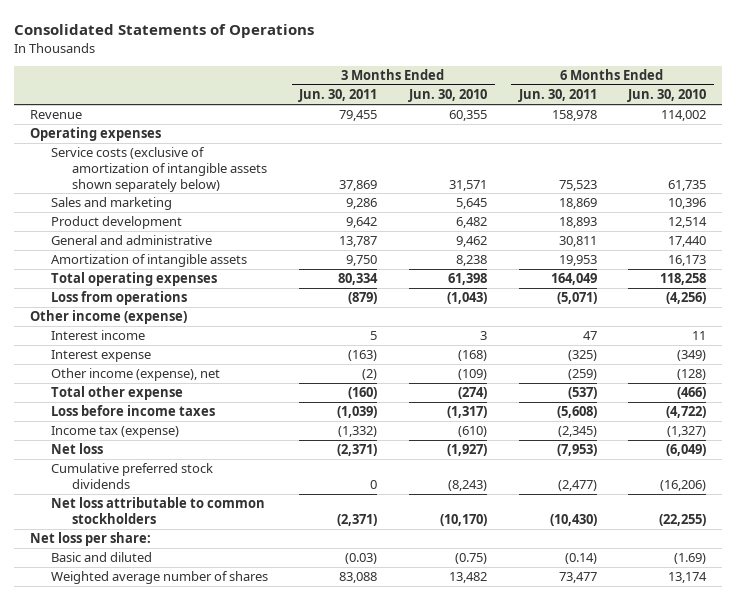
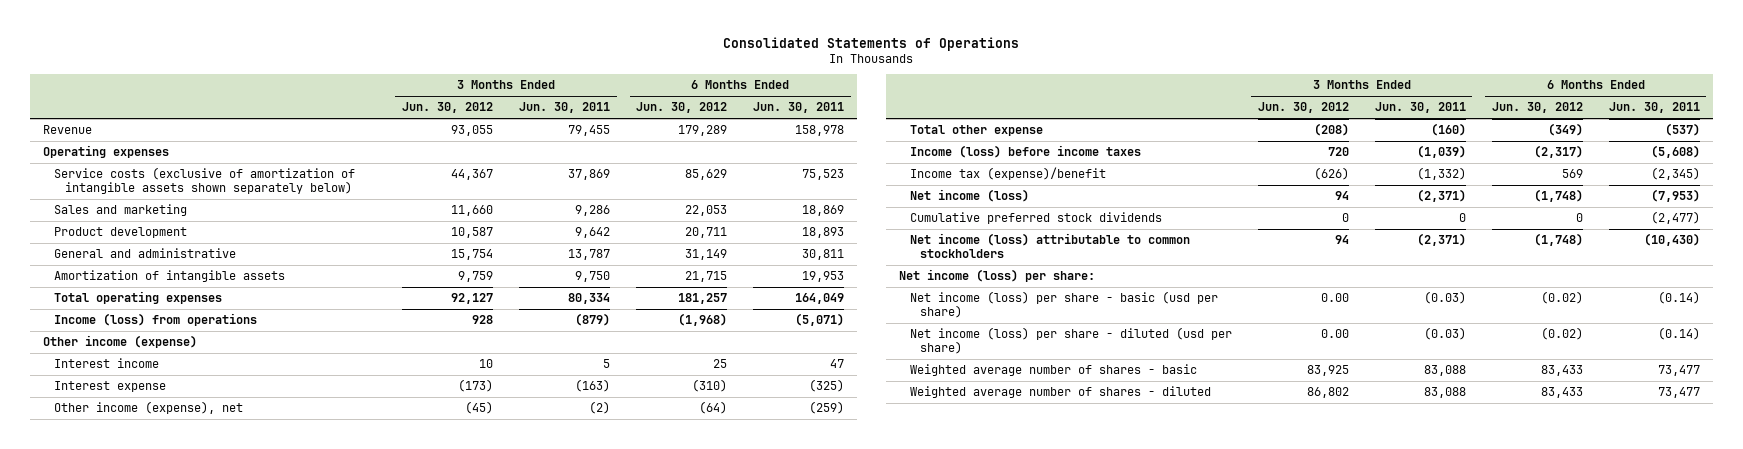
- | 3 Months Ended Jun. 30, 2011 | 3 Months Ended Jun. 30, 2010 | 6 Months Ended Jun. 30, 2011 | 6 Months Ended Jun. 30, 2010
+ | 3 Months Ended Jun. 30, 2012 | 3 Months Ended Jun. 30, 2011 | 6 Months Ended Jun. 30, 2012 | 6 Months Ended Jun. 30, 2011
- Loss from operations | (879) | (1,043) | (5,071) | (4,256)
+ Income (loss) from operations | 928 | (879) | (1,968) | (5,071)
- Loss before income taxes | (1,039) | (1,317) | (5,608) | (4,722)
- Income tax (expense) | (1,332) | (610) | (2,345) | (1,327)
- Net loss | (2,371) | (1,927) | (7,953) | (6,049)
+ Income (loss) before income taxes | 720 | (1,039) | (2,317) | (5,608)
+ Income tax (expense)/benefit | (626) | (1,332) | 569 | (2,345)
+ Net income (loss) | 94 | (2,371) | (1,748) | (7,953)
- Net loss attributable to common stockholders | (2,371) | (10,170) | (10,430) | (22,255)
- Net loss per share:
- Basic and diluted | (0.03) | (0.75) | (0.14) | (1.69)
- Weighted average number of shares | 83,088 | 13,482 | 73,477 | 13,174
+ Net income (loss) attributable to common stockholders | 94 | (2,371) | (1,748) | (10,430)
+ Net income (loss) per share:
+ Net income (loss) per share - basic (usd per share) | 0.00 | (0.03) | (0.02) | (0.14)
+ Net income (loss) per share - diluted (usd per share) | 0.00 | (0.03) | (0.02) | (0.14)
+ Weighted average number of shares - basic | 83,925 | 83,088 | 83,433 | 73,477
+ Weighted average number of shares - diluted | 86,802 | 83,088 | 83,433 | 73,477

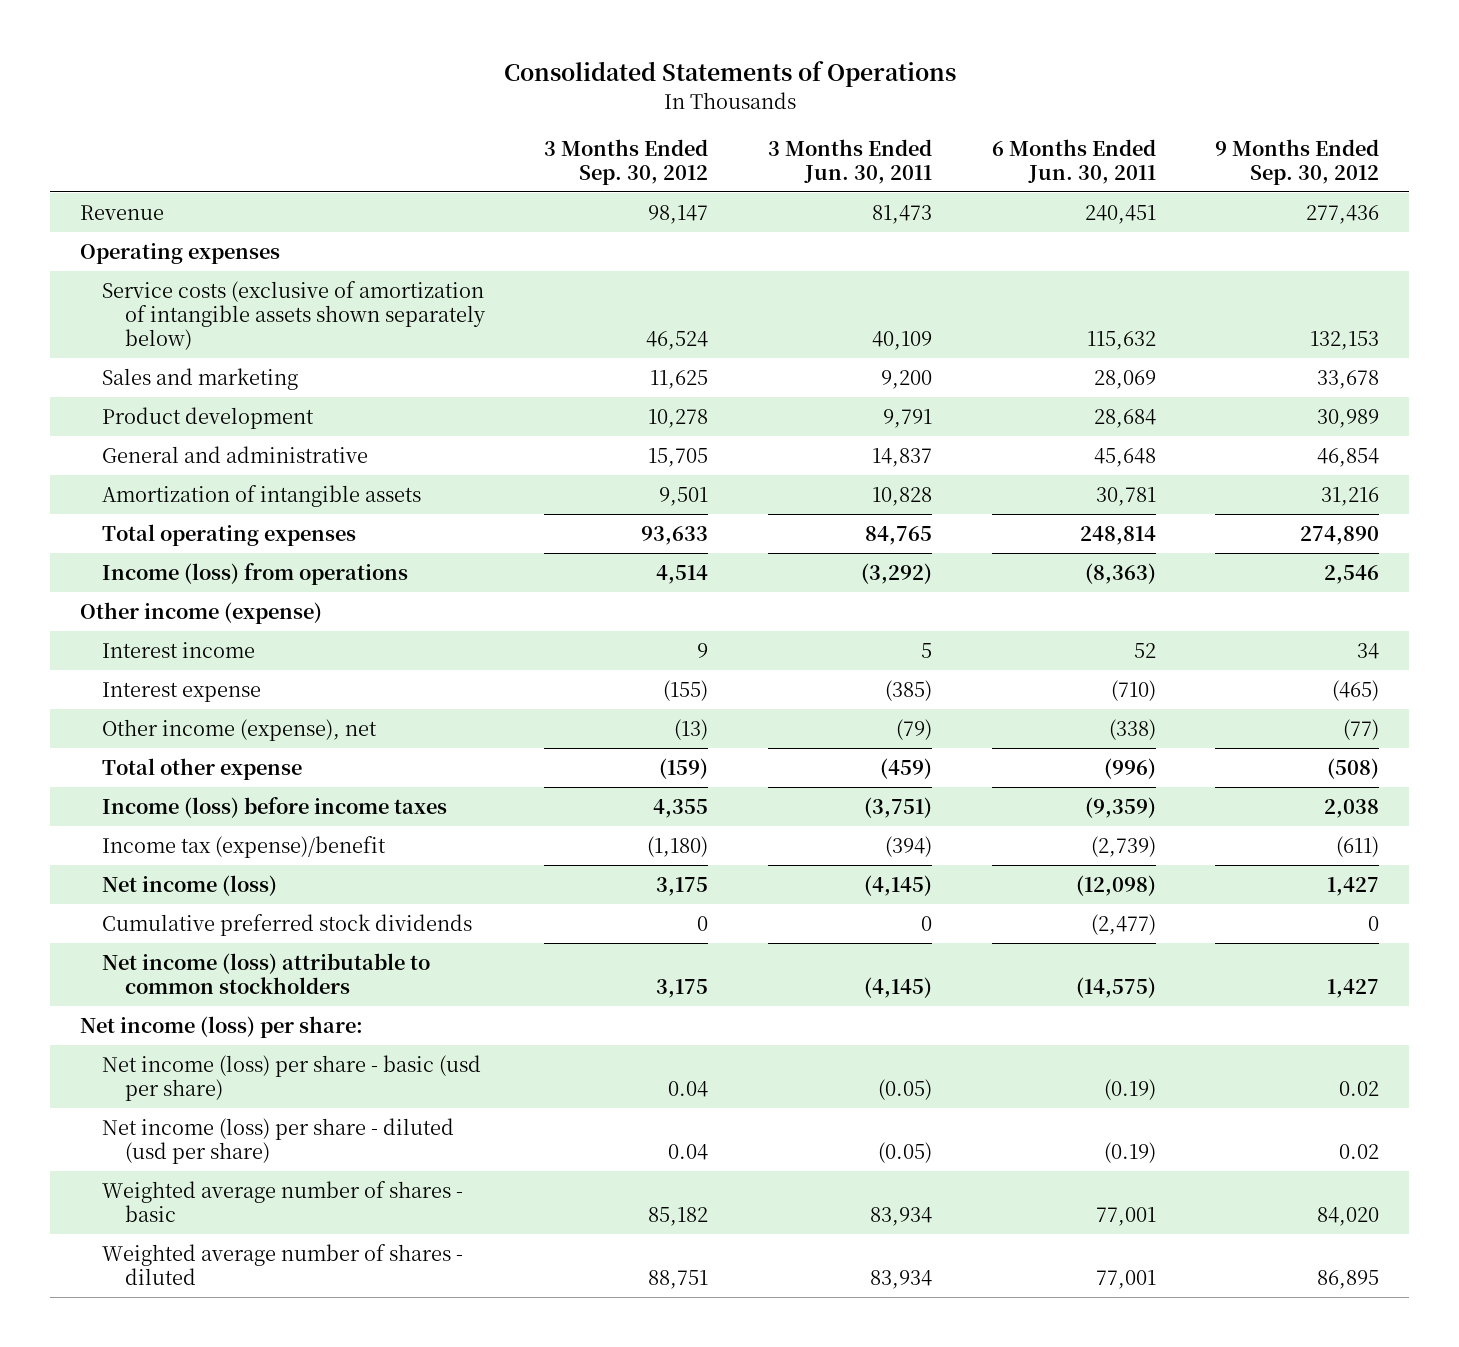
- | 3 Months Ended Jun. 30, 2012 | 3 Months Ended Jun. 30, 2011 | 6 Months Ended Jun. 30, 2012 | 6 Months Ended Jun. 30, 2011
+ | 3 Months Ended Sep. 30, 2012 | 3 Months Ended Jun. 30, 2011 | 6 Months Ended Jun. 30, 2011 | 9 Months Ended Sep. 30, 2012
- Revenue | 93,055 | 79,455 | 179,289 | 158,978
+ Revenue | 98,147 | 81,473 | 240,451 | 277,436
- Service costs (exclusive of amortization of intangible assets shown separately below) | 44,367 | 37,869 | 85,629 | 75,523
- Sales and marketing | 11,660 | 9,286 | 22,053 | 18,869
- Product development | 10,587 | 9,642 | 20,711 | 18,893
- General and administrative | 15,754 | 13,787 | 31,149 | 30,811
- Amortization of intangible assets | 9,759 | 9,750 | 21,715 | 19,953
- Total operating expenses | 92,127 | 80,334 | 181,257 | 164,049
- Income (loss) from operations | 928 | (879) | (1,968) | (5,071)
+ Service costs (exclusive of amortization of intangible assets shown separately below) | 46,524 | 40,109 | 115,632 | 132,153
+ Sales and marketing | 11,625 | 9,200 | 28,069 | 33,678
+ Product development | 10,278 | 9,791 | 28,684 | 30,989
+ General and administrative | 15,705 | 14,837 | 45,648 | 46,854
+ Amortization of intangible assets | 9,501 | 10,828 | 30,781 | 31,216
+ Total operating expenses | 93,633 | 84,765 | 248,814 | 274,890
+ Income (loss) from operations | 4,514 | (3,292) | (8,363) | 2,546
- Interest income | 10 | 5 | 25 | 47
- Interest expense | (173) | (163) | (310) | (325)
- Other income (expense), net | (45) | (2) | (64) | (259)
- Total other expense | (208) | (160) | (349) | (537)
- Income (loss) before income taxes | 720 | (1,039) | (2,317) | (5,608)
- Income tax (expense)/benefit | (626) | (1,332) | 569 | (2,345)
- Net income (loss) | 94 | (2,371) | (1,748) | (7,953)
+ Interest income | 9 | 5 | 52 | 34
+ Interest expense | (155) | (385) | (710) | (465)
+ Other income (expense), net | (13) | (79) | (338) | (77)
+ Total other expense | (159) | (459) | (996) | (508)
+ Income (loss) before income taxes | 4,355 | (3,751) | (9,359) | 2,038
+ Income tax (expense)/benefit | (1,180) | (394) | (2,739) | (611)
+ Net income (loss) | 3,175 | (4,145) | (12,098) | 1,427
- Net income (loss) attributable to common stockholders | 94 | (2,371) | (1,748) | (10,430)
+ Net income (loss) attributable to common stockholders | 3,175 | (4,145) | (14,575) | 1,427
- Net income (loss) per share - basic (usd per share) | 0.00 | (0.03) | (0.02) | (0.14)
- Net income (loss) per share - diluted (usd per share) | 0.00 | (0.03) | (0.02) | (0.14)
- Weighted average number of shares - basic | 83,925 | 83,088 | 83,433 | 73,477
- Weighted average number of shares - diluted | 86,802 | 83,088 | 83,433 | 73,477
+ Net income (loss) per share - basic (usd per share) | 0.04 | (0.05) | (0.19) | 0.02
+ Net income (loss) per share - diluted (usd per share) | 0.04 | (0.05) | (0.19) | 0.02
+ Weighted average number of shares - basic | 85,182 | 83,934 | 77,001 | 84,020
+ Weighted average number of shares - diluted | 88,751 | 83,934 | 77,001 | 86,895

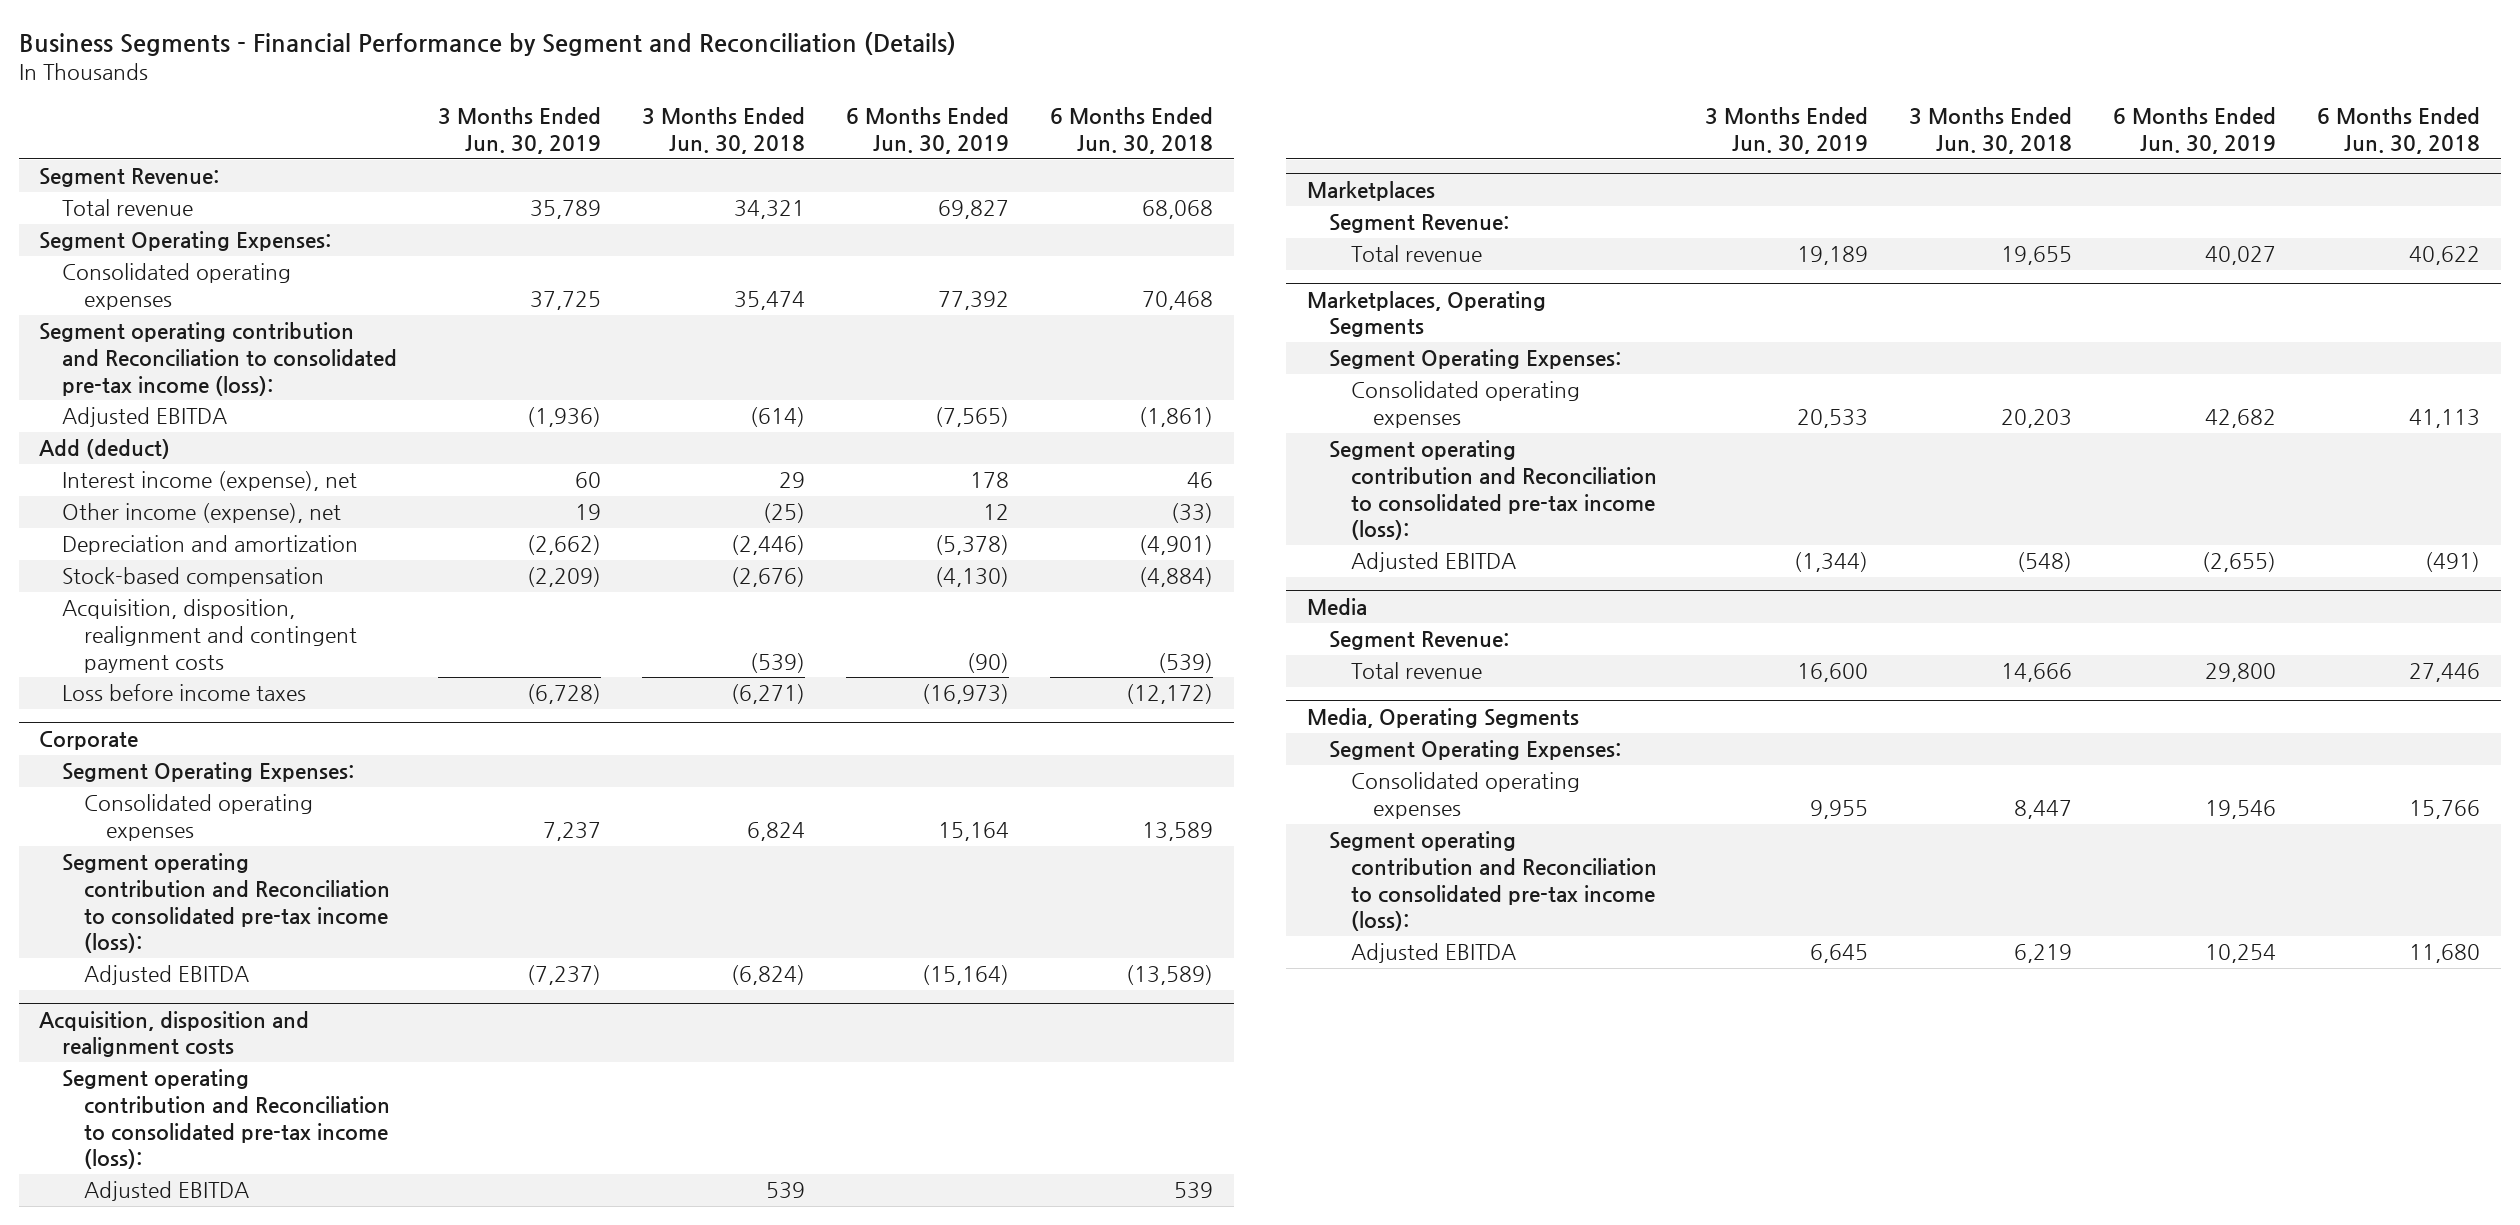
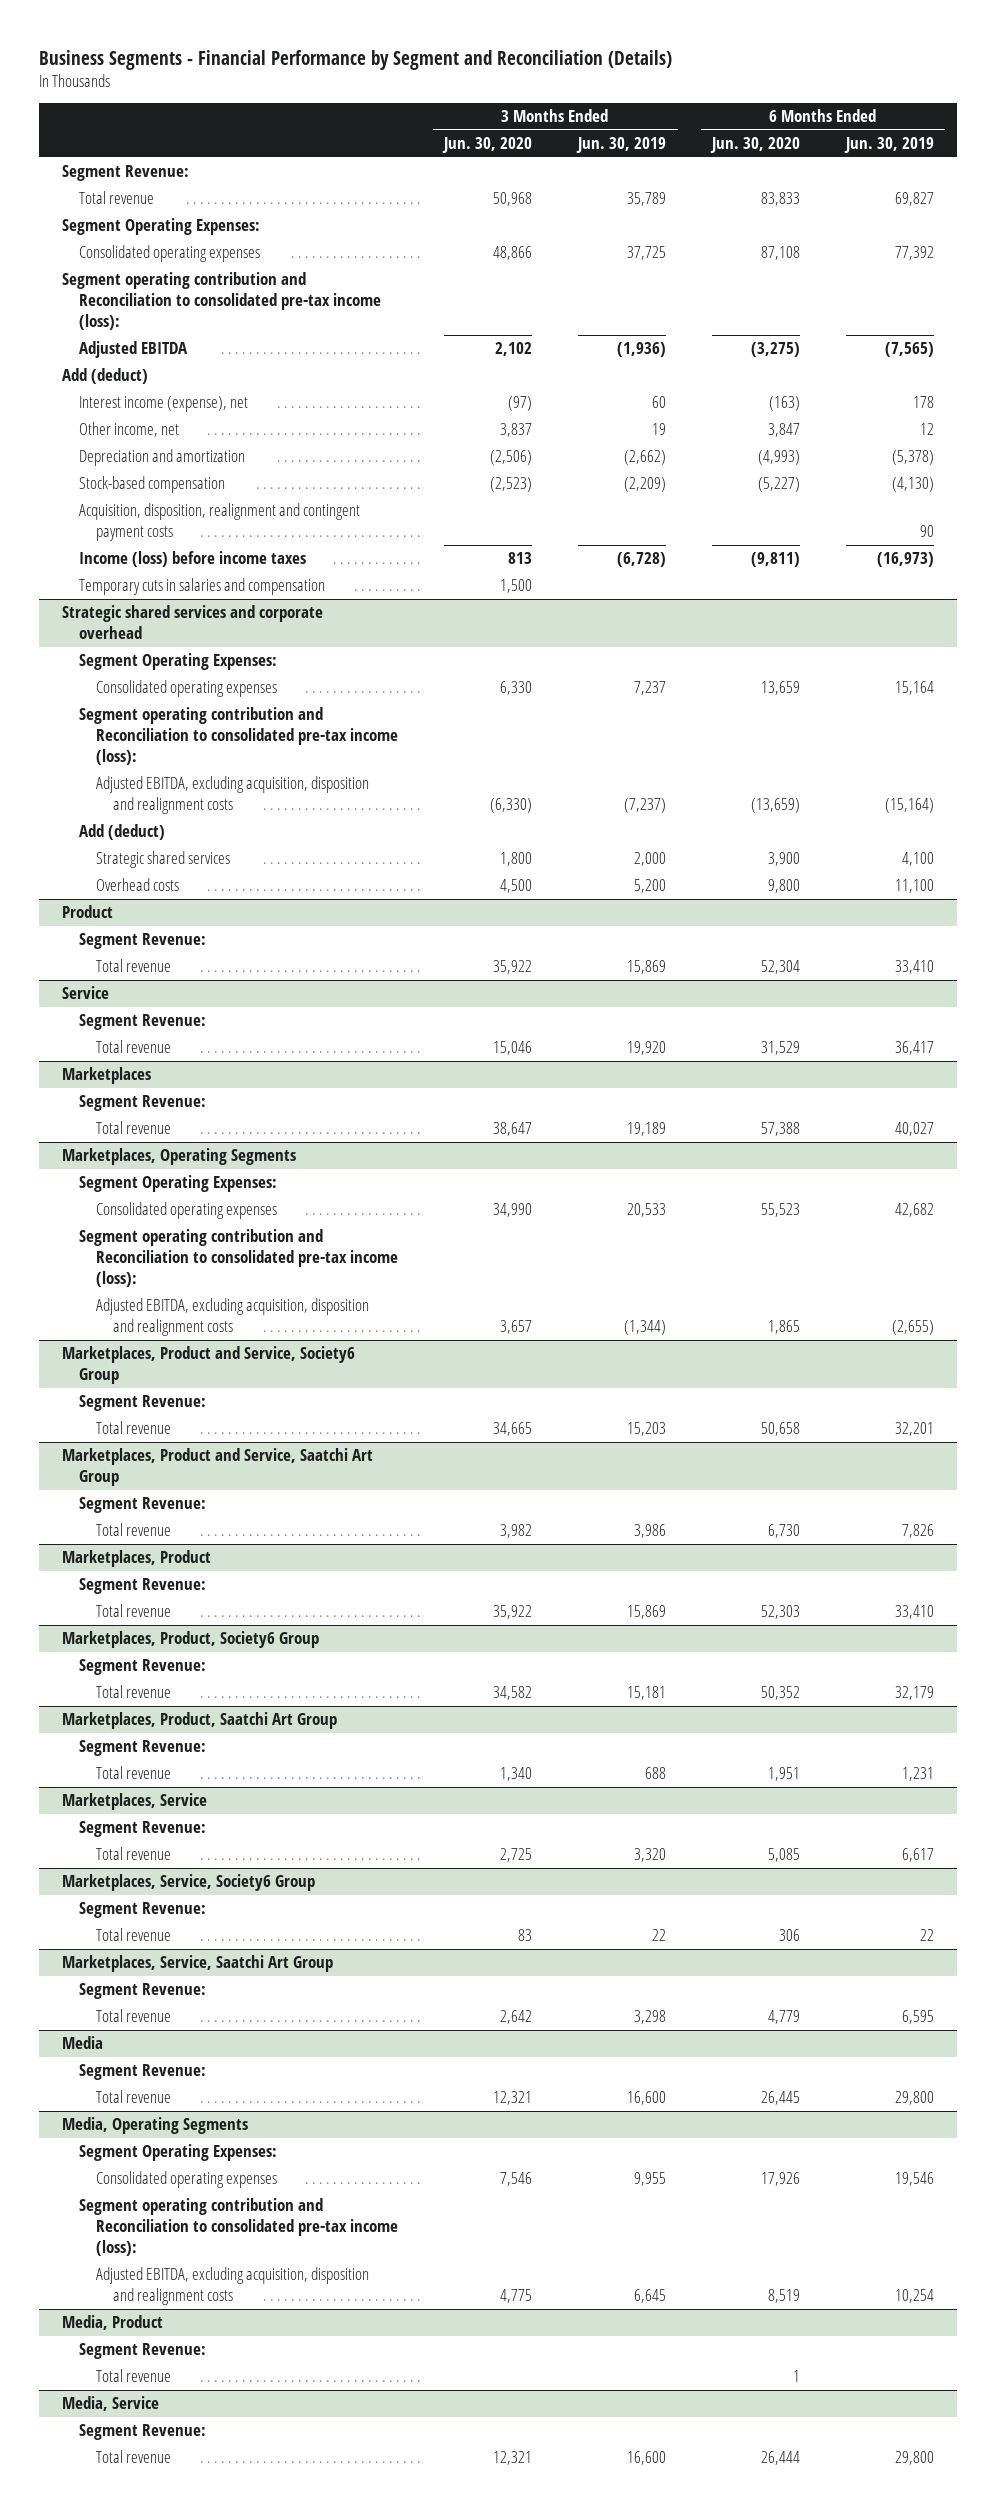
- | 3 Months Ended Jun. 30, 2019 | 3 Months Ended Jun. 30, 2018 | 6 Months Ended Jun. 30, 2019 | 6 Months Ended Jun. 30, 2018
+ | 3 Months Ended Jun. 30, 2020 | 3 Months Ended Jun. 30, 2019 | 6 Months Ended Jun. 30, 2020 | 6 Months Ended Jun. 30, 2019
- Other income (expense), net | 19 | (25) | 12 | (33)
+ Other income, net | 3,837 | 19 | 3,847 | 12
- Acquisition, disposition, realignment and contingent payment costs | | (539) | (90) | (539)
- Loss before income taxes | (6,728) | (6,271) | (16,973) | (12,172)
- Corporate
+ Acquisition, disposition, realignment and contingent payment costs | | | | 90
+ Income (loss) before income taxes | 813 | (6,728) | (9,811) | (16,973)
+ Temporary cuts in salaries and compensation | 1,500 | | |
+ Strategic shared services and corporate overhead
- Adjusted EBITDA | (7,237) | (6,824) | (15,164) | (13,589)
- Acquisition, disposition and realignment costs
- Segment operating contribution and Reconciliation to consolidated pre-tax income (loss):
- Adjusted EBITDA | | 539 | | 539
+ Adjusted EBITDA, excluding acquisition, disposition and realignment costs | (6,330) | (7,237) | (13,659) | (15,164)
+ Add (deduct)
+ Strategic shared services | 1,800 | 2,000 | 3,900 | 4,100
+ Overhead costs | 4,500 | 5,200 | 9,800 | 11,100
+ Product
+ Segment Revenue:
+ Total revenue | 35,922 | 15,869 | 52,304 | 33,410
+ Service
+ Segment Revenue:
+ Total revenue | 15,046 | 19,920 | 31,529 | 36,417
@ Marketplaces, Operating Segments
- Adjusted EBITDA | (1,344) | (548) | (2,655) | (491)
+ Adjusted EBITDA, excluding acquisition, disposition and realignment costs | 3,657 | (1,344) | 1,865 | (2,655)
+ Marketplaces, Product and Service, Society6 Group
+ Segment Revenue:
+ Total revenue | 34,665 | 15,203 | 50,658 | 32,201
+ Marketplaces, Product and Service, Saatchi Art Group
+ Segment Revenue:
+ Total revenue | 3,982 | 3,986 | 6,730 | 7,826
+ Marketplaces, Product
+ Segment Revenue:
+ Total revenue | 35,922 | 15,869 | 52,303 | 33,410
+ Marketplaces, Product, Society6 Group
+ Segment Revenue:
+ Total revenue | 34,582 | 15,181 | 50,352 | 32,179
+ Marketplaces, Product, Saatchi Art Group
+ Segment Revenue:
+ Total revenue | 1,340 | 688 | 1,951 | 1,231
+ Marketplaces, Service
+ Segment Revenue:
+ Total revenue | 2,725 | 3,320 | 5,085 | 6,617
+ Marketplaces, Service, Society6 Group
+ Segment Revenue:
+ Total revenue | 83 | 22 | 306 | 22
+ Marketplaces, Service, Saatchi Art Group
+ Segment Revenue:
+ Total revenue | 2,642 | 3,298 | 4,779 | 6,595
@ Media, Operating Segments
- Adjusted EBITDA | 6,645 | 6,219 | 10,254 | 11,680
+ Adjusted EBITDA, excluding acquisition, disposition and realignment costs | 4,775 | 6,645 | 8,519 | 10,254
+ Media, Product
+ Segment Revenue:
+ Total revenue | | | 1 |
+ Media, Service
+ Segment Revenue:
+ Total revenue | 12,321 | 16,600 | 26,444 | 29,800

